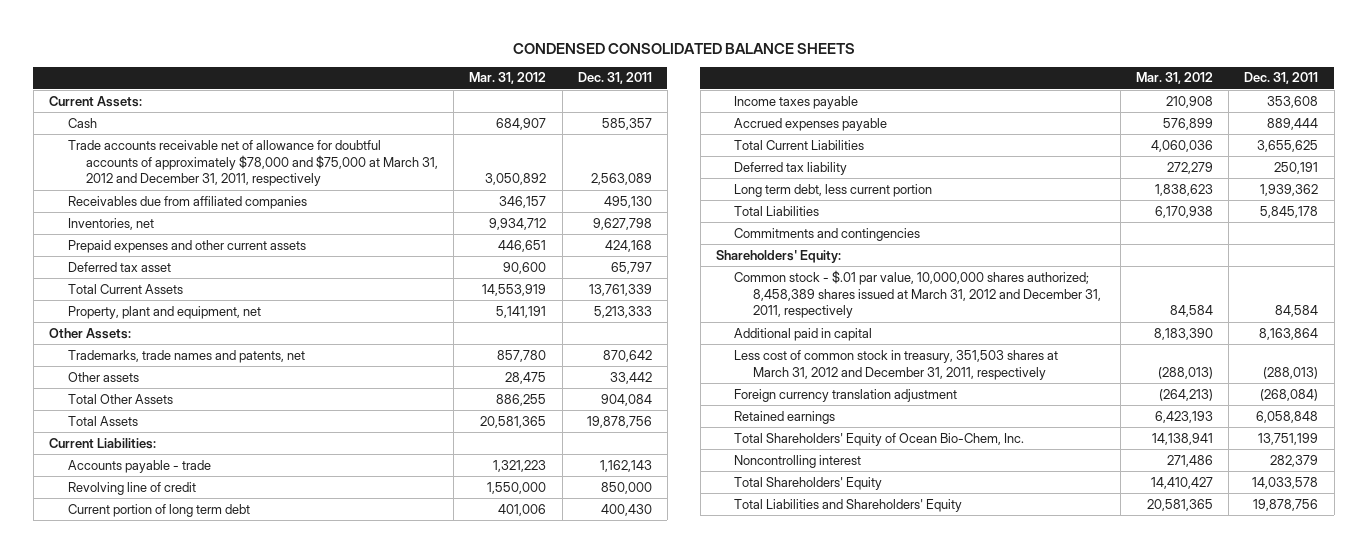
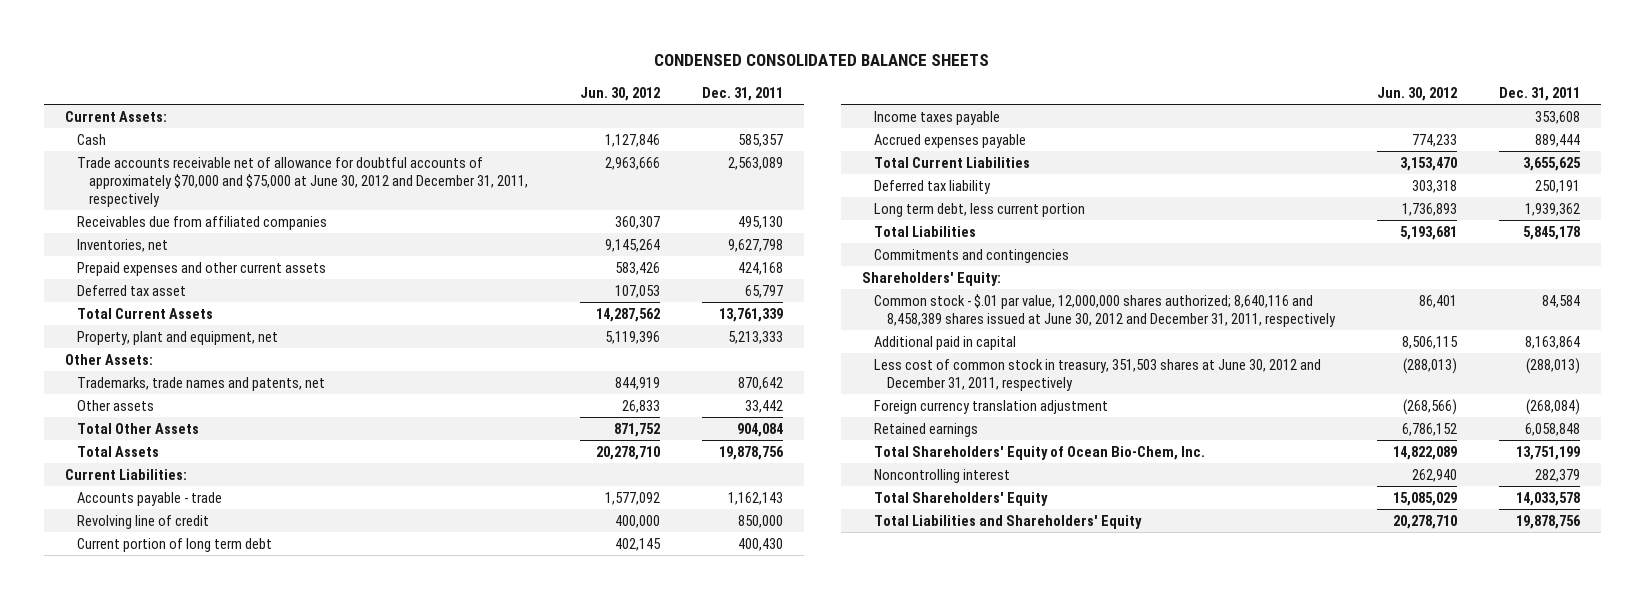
- | Mar. 31, 2012 | Dec. 31, 2011
+ | Jun. 30, 2012 | Dec. 31, 2011
- Trade accounts receivable net of allowance for doubtful accounts of approximately $78,000 and $75,000 at March 31, 2012 and December 31, 2011, respectively | 3,050,892 | 2,563,089
+ Trade accounts receivable net of allowance for doubtful accounts of approximately $70,000 and $75,000 at June 30, 2012 and December 31, 2011, respectively | 2,963,666 | 2,563,089
- Common stock - $.01 par value, 10,000,000 shares authorized; 8,458,389 shares issued at March 31, 2012 and December 31, 2011, respectively | 84,584 | 84,584
+ Common stock - $.01 par value, 12,000,000 shares authorized; 8,640,116 and 8,458,389 shares issued at June 30, 2012 and December 31, 2011, respectively | 86,401 | 84,584
- Less cost of common stock in treasury, 351,503 shares at March 31, 2012 and December 31, 2011, respectively | (288,013) | (288,013)
+ Less cost of common stock in treasury, 351,503 shares at June 30, 2012 and December 31, 2011, respectively | (288,013) | (288,013)

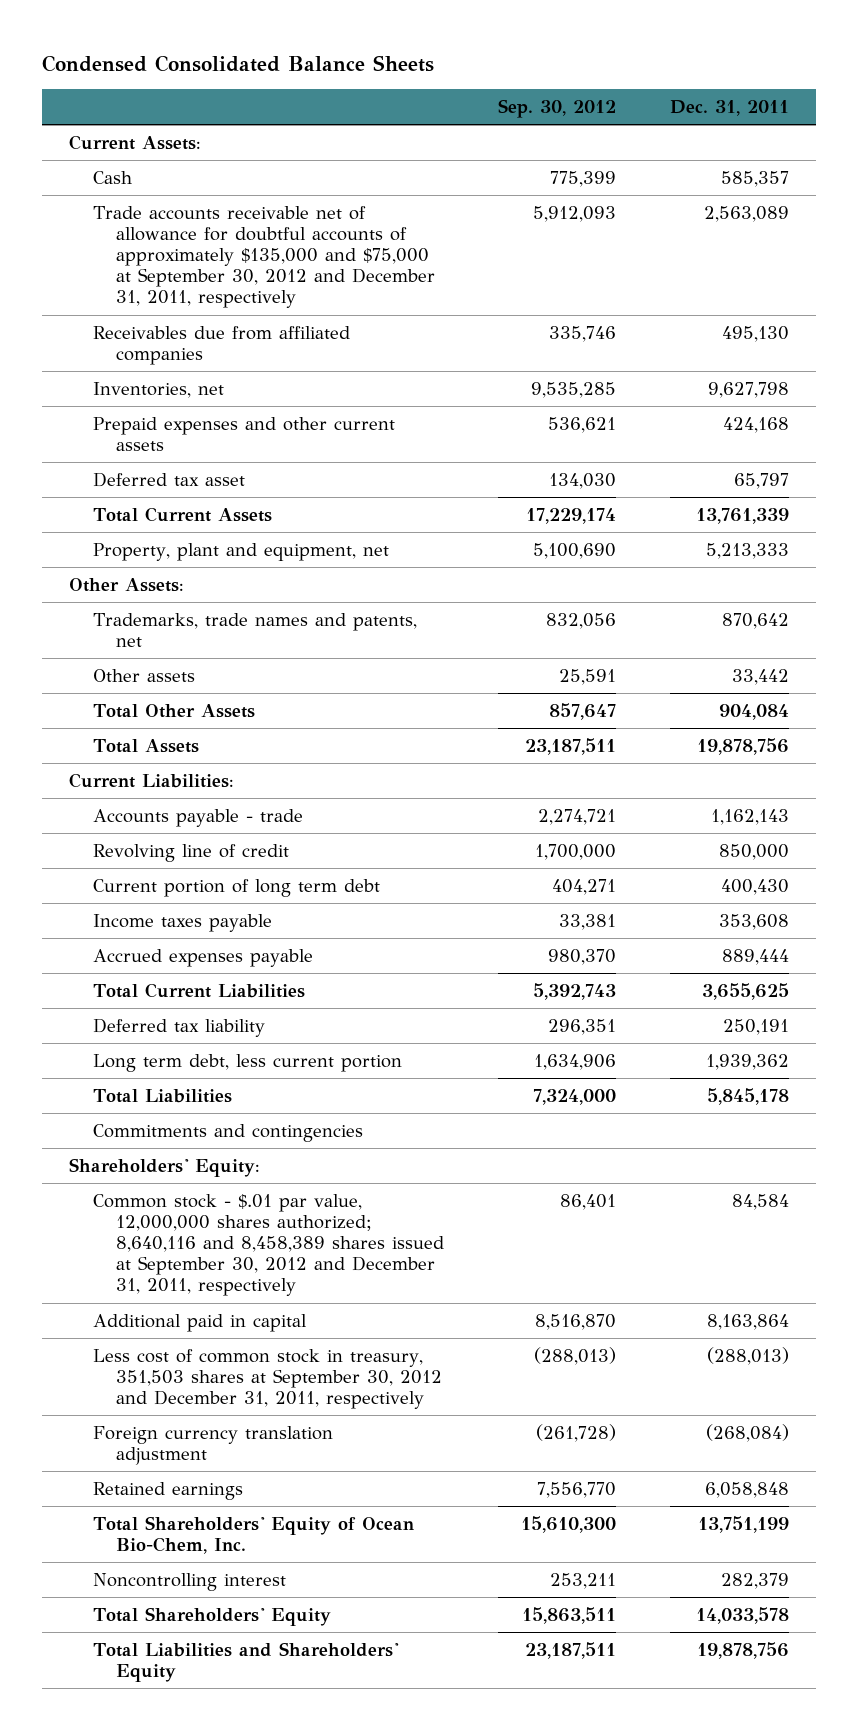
- CONDENSED CONSOLIDATED BALANCE SHEETS
+ Condensed Consolidated Balance Sheets
- | Jun. 30, 2012 | Dec. 31, 2011
+ | Sep. 30, 2012 | Dec. 31, 2011
- Trade accounts receivable net of allowance for doubtful accounts of approximately $70,000 and $75,000 at June 30, 2012 and December 31, 2011, respectively | 2,963,666 | 2,563,089
+ Trade accounts receivable net of allowance for doubtful accounts of approximately $135,000 and $75,000 at September 30, 2012 and December 31, 2011, respectively | 5,912,093 | 2,563,089
- Common stock - $.01 par value, 12,000,000 shares authorized; 8,640,116 and 8,458,389 shares issued at June 30, 2012 and December 31, 2011, respectively | 86,401 | 84,584
+ Common stock - $.01 par value, 12,000,000 shares authorized; 8,640,116 and 8,458,389 shares issued at September 30, 2012 and December 31, 2011, respectively | 86,401 | 84,584
- Less cost of common stock in treasury, 351,503 shares at June 30, 2012 and December 31, 2011, respectively | (288,013) | (288,013)
+ Less cost of common stock in treasury, 351,503 shares at September 30, 2012 and December 31, 2011, respectively | (288,013) | (288,013)

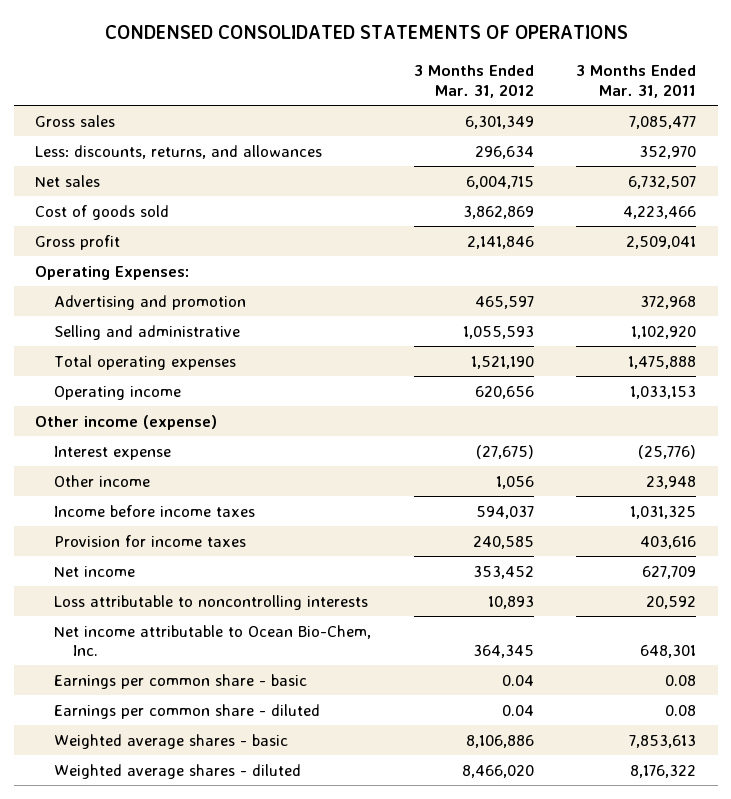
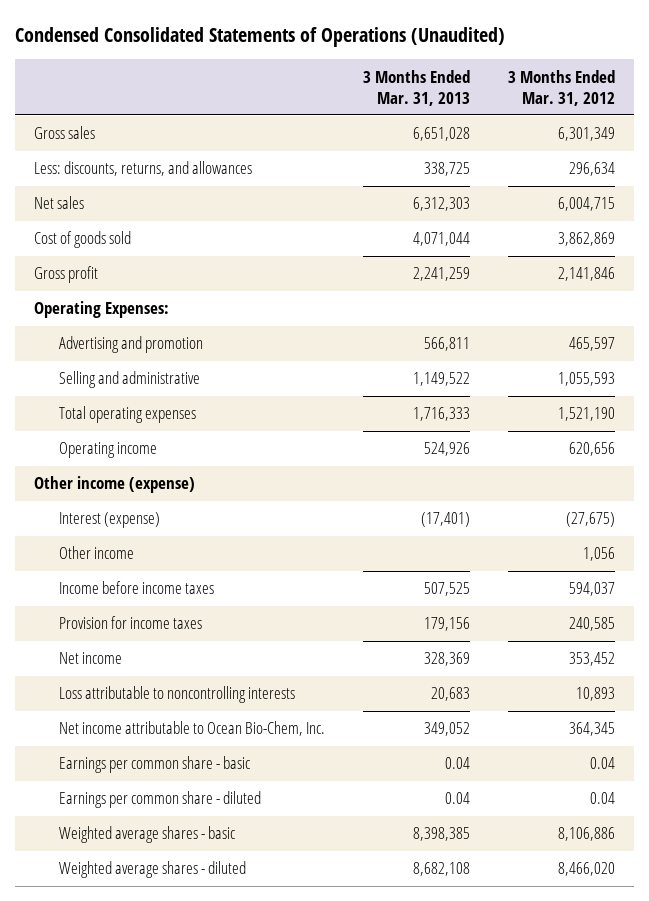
- CONDENSED CONSOLIDATED STATEMENTS OF OPERATIONS
+ Condensed Consolidated Statements of Operations (Unaudited)
- | 3 Months Ended Mar. 31, 2012 | 3 Months Ended Mar. 31, 2011
+ | 3 Months Ended Mar. 31, 2013 | 3 Months Ended Mar. 31, 2012
- Interest expense | (27,675) | (25,776)
+ Interest (expense) | (17,401) | (27,675)

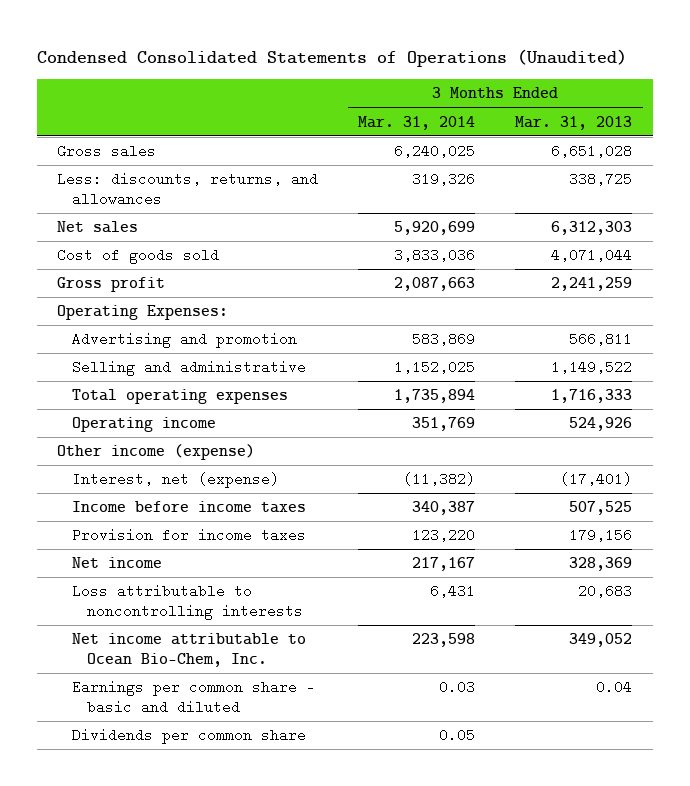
- | 3 Months Ended Mar. 31, 2013 | 3 Months Ended Mar. 31, 2012
+ | 3 Months Ended Mar. 31, 2014 | 3 Months Ended Mar. 31, 2013
- Interest (expense) | (17,401) | (27,675)
- Other income | | 1,056
+ Interest, net (expense) | (11,382) | (17,401)
- Earnings per common share - basic | 0.04 | 0.04
- Earnings per common share - diluted | 0.04 | 0.04
- Weighted average shares - basic | 8,398,385 | 8,106,886
- Weighted average shares - diluted | 8,682,108 | 8,466,020
+ Earnings per common share - basic and diluted | 0.03 | 0.04
+ Dividends per common share | 0.05 |

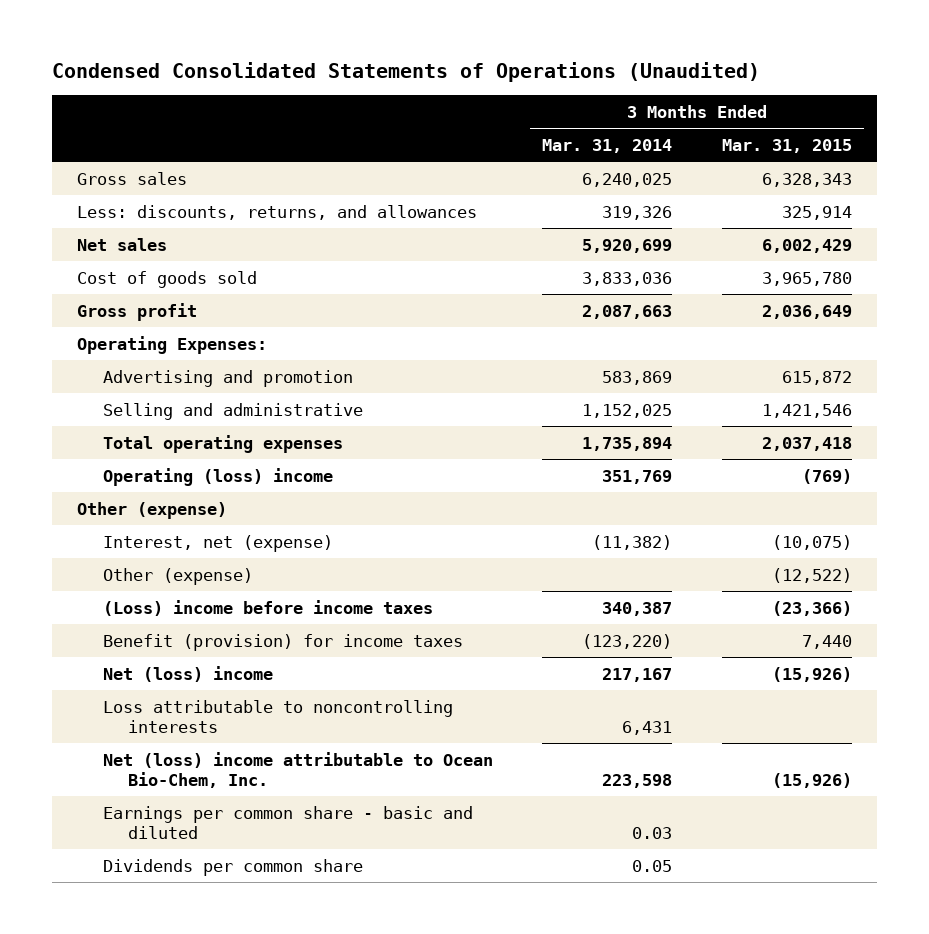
- | 3 Months Ended Mar. 31, 2014 | 3 Months Ended Mar. 31, 2013
+ | 3 Months Ended Mar. 31, 2014 | 3 Months Ended Mar. 31, 2015
- Operating income | 351,769 | 524,926
- Other income (expense)
+ Operating (loss) income | 351,769 | (769)
+ Other (expense)
- Income before income taxes | 340,387 | 507,525
- Provision for income taxes | 123,220 | 179,156
- Net income | 217,167 | 328,369
+ Other (expense) | | (12,522)
+ (Loss) income before income taxes | 340,387 | (23,366)
+ Benefit (provision) for income taxes | (123,220) | 7,440
+ Net (loss) income | 217,167 | (15,926)
- Net income attributable to Ocean Bio-Chem, Inc. | 223,598 | 349,052
+ Net (loss) income attributable to Ocean Bio-Chem, Inc. | 223,598 | (15,926)

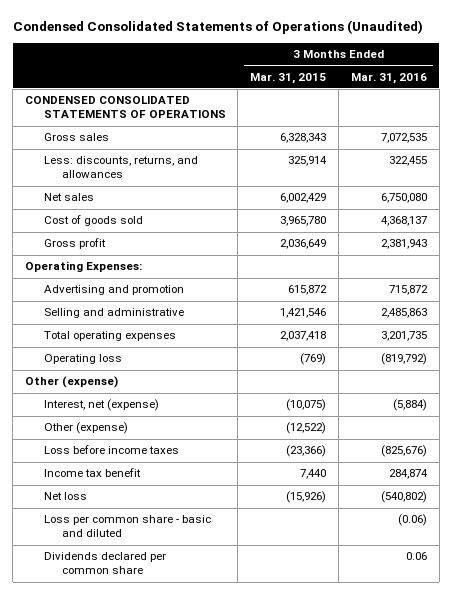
- | 3 Months Ended Mar. 31, 2014 | 3 Months Ended Mar. 31, 2015
+ | 3 Months Ended Mar. 31, 2015 | 3 Months Ended Mar. 31, 2016
+ CONDENSED CONSOLIDATED STATEMENTS OF OPERATIONS
- Operating (loss) income | 351,769 | (769)
+ Operating loss | (769) | (819,792)
- (Loss) income before income taxes | 340,387 | (23,366)
- Benefit (provision) for income taxes | (123,220) | 7,440
- Net (loss) income | 217,167 | (15,926)
- Loss attributable to noncontrolling interests | 6,431 |
- Net (loss) income attributable to Ocean Bio-Chem, Inc. | 223,598 | (15,926)
- Earnings per common share - basic and diluted | 0.03 |
- Dividends per common share | 0.05 |
+ Loss before income taxes | (23,366) | (825,676)
+ Income tax benefit | 7,440 | 284,874
+ Net loss | (15,926) | (540,802)
+ Loss per common share - basic and diluted | | (0.06)
+ Dividends declared per common share | | 0.06

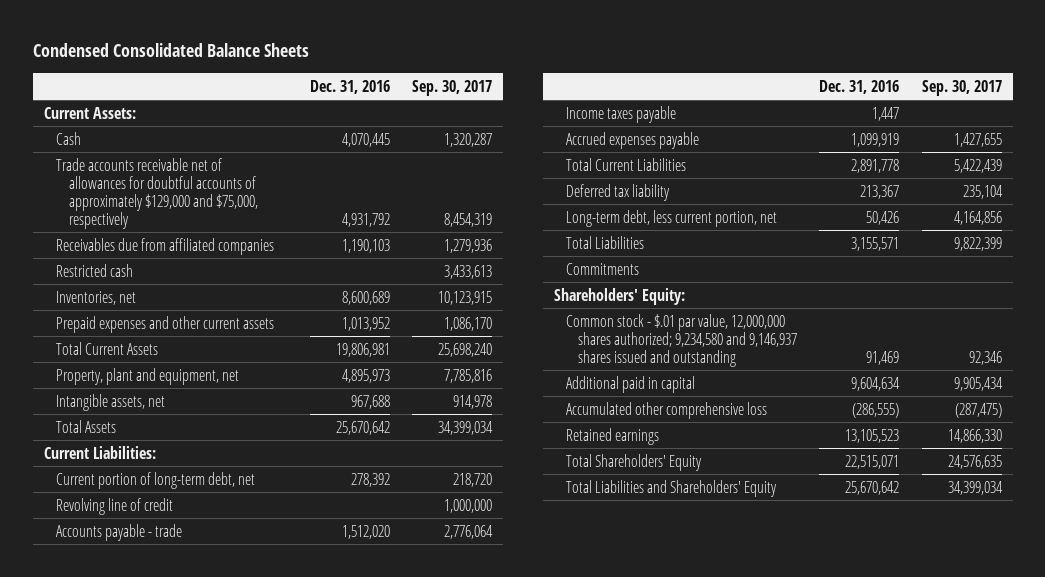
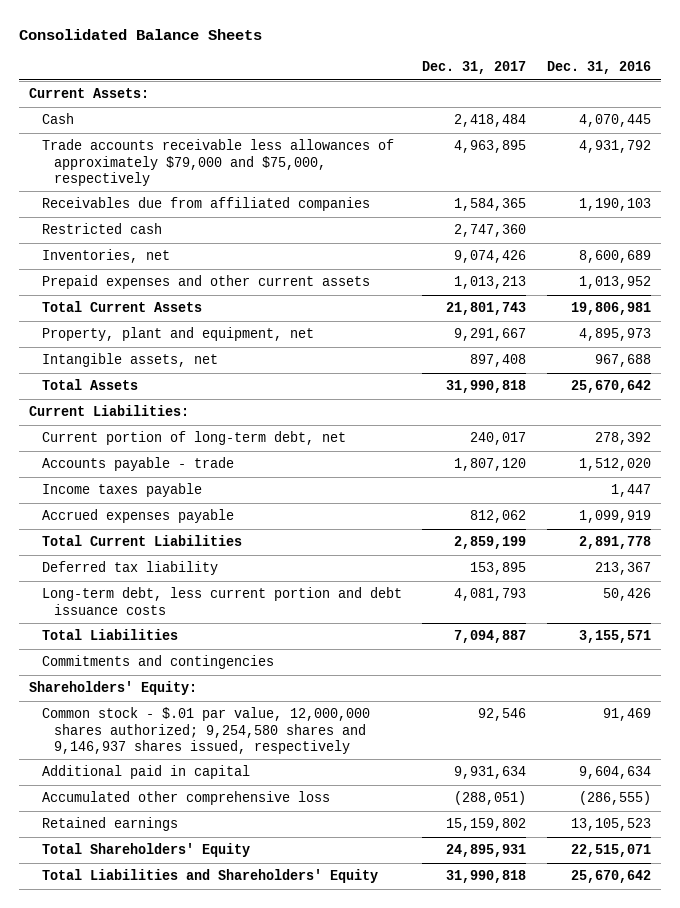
- Condensed Consolidated Balance Sheets
+ Consolidated Balance Sheets
- | Dec. 31, 2016 | Sep. 30, 2017
+ | Dec. 31, 2017 | Dec. 31, 2016
- Trade accounts receivable net of allowances for doubtful accounts of approximately $129,000 and $75,000, respectively | 4,931,792 | 8,454,319
+ Trade accounts receivable less allowances of approximately $79,000 and $75,000, respectively | 4,963,895 | 4,931,792
- Revolving line of credit | | 1,000,000
- Long-term debt, less current portion, net | 50,426 | 4,164,856
+ Long-term debt, less current portion and debt issuance costs | 4,081,793 | 50,426
- Commitments
+ Commitments and contingencies
- Common stock - $.01 par value, 12,000,000 shares authorized; 9,234,580 and 9,146,937 shares issued and outstanding | 91,469 | 92,346
+ Common stock - $.01 par value, 12,000,000 shares authorized; 9,254,580 shares and 9,146,937 shares issued, respectively | 92,546 | 91,469

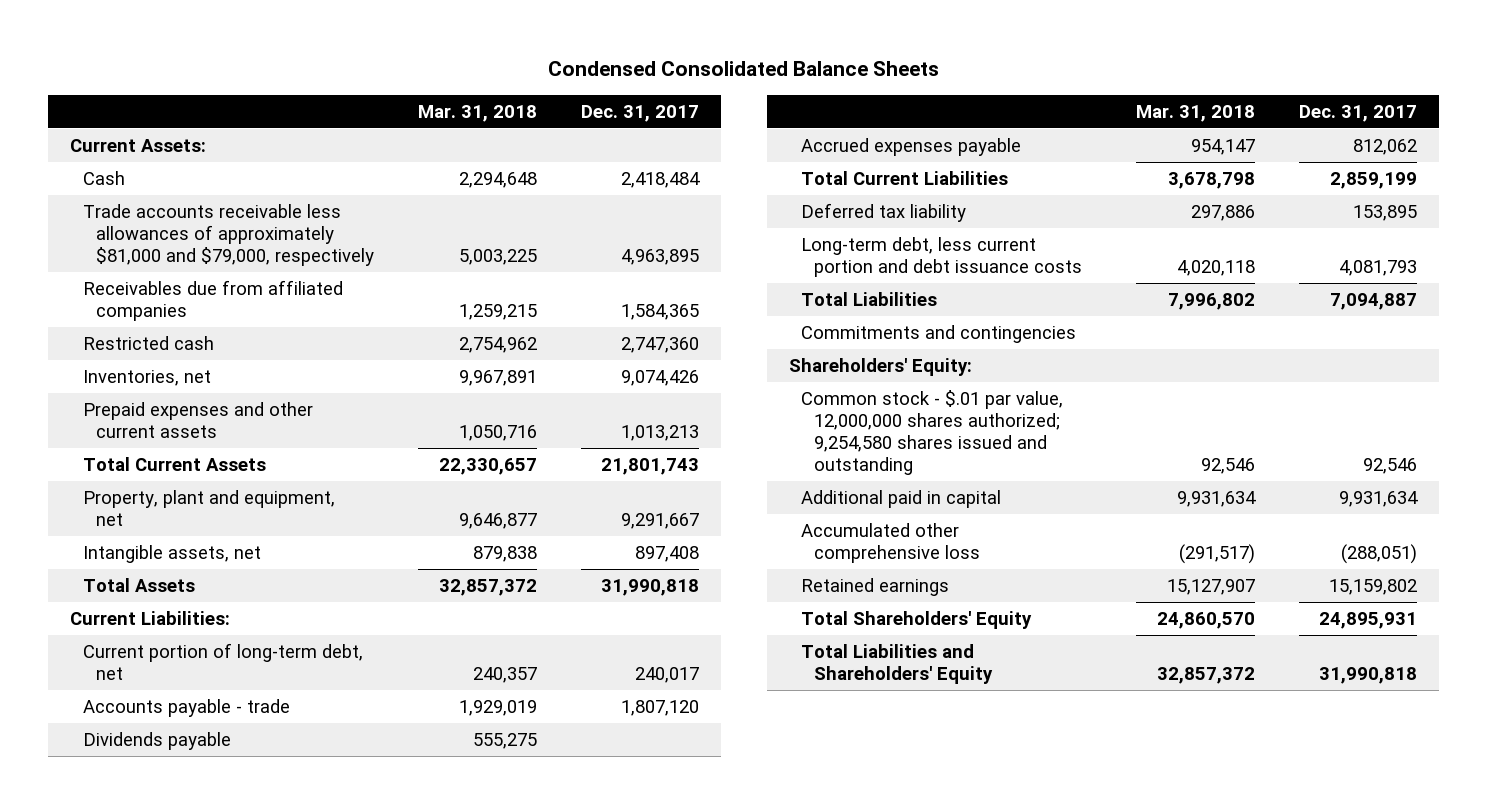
- Consolidated Balance Sheets
+ Condensed Consolidated Balance Sheets
- | Dec. 31, 2017 | Dec. 31, 2016
+ | Mar. 31, 2018 | Dec. 31, 2017
- Trade accounts receivable less allowances of approximately $79,000 and $75,000, respectively | 4,963,895 | 4,931,792
+ Trade accounts receivable less allowances of approximately $81,000 and $79,000, respectively | 5,003,225 | 4,963,895
- Income taxes payable | | 1,447
+ Dividends payable | 555,275 |
- Common stock - $.01 par value, 12,000,000 shares authorized; 9,254,580 shares and 9,146,937 shares issued, respectively | 92,546 | 91,469
+ Common stock - $.01 par value, 12,000,000 shares authorized; 9,254,580 shares issued and outstanding | 92,546 | 92,546

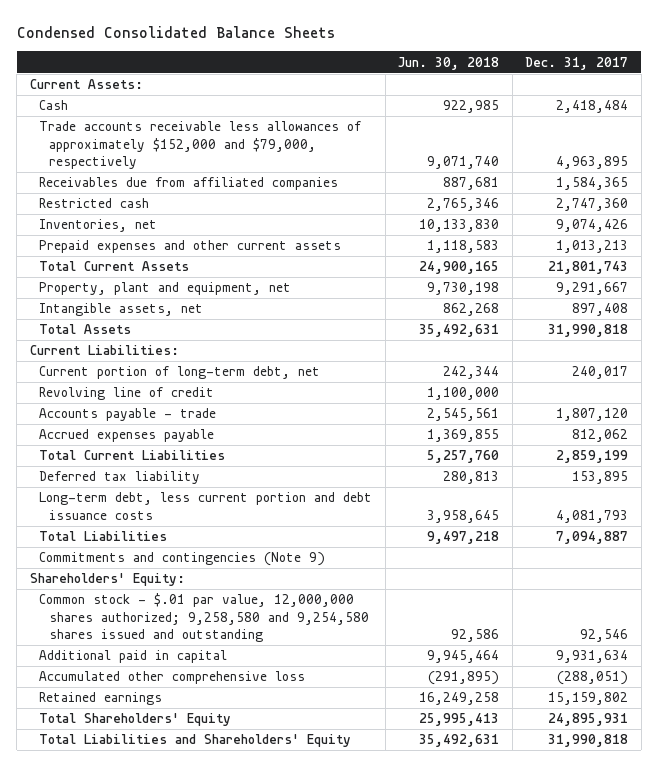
- | Mar. 31, 2018 | Dec. 31, 2017
+ | Jun. 30, 2018 | Dec. 31, 2017
- Trade accounts receivable less allowances of approximately $81,000 and $79,000, respectively | 5,003,225 | 4,963,895
+ Trade accounts receivable less allowances of approximately $152,000 and $79,000, respectively | 9,071,740 | 4,963,895
+ Revolving line of credit | 1,100,000 |
- Dividends payable | 555,275 |
- Commitments and contingencies
+ Commitments and contingencies (Note 9)
- Common stock - $.01 par value, 12,000,000 shares authorized; 9,254,580 shares issued and outstanding | 92,546 | 92,546
+ Common stock - $.01 par value, 12,000,000 shares authorized; 9,258,580 and 9,254,580 shares issued and outstanding | 92,586 | 92,546

